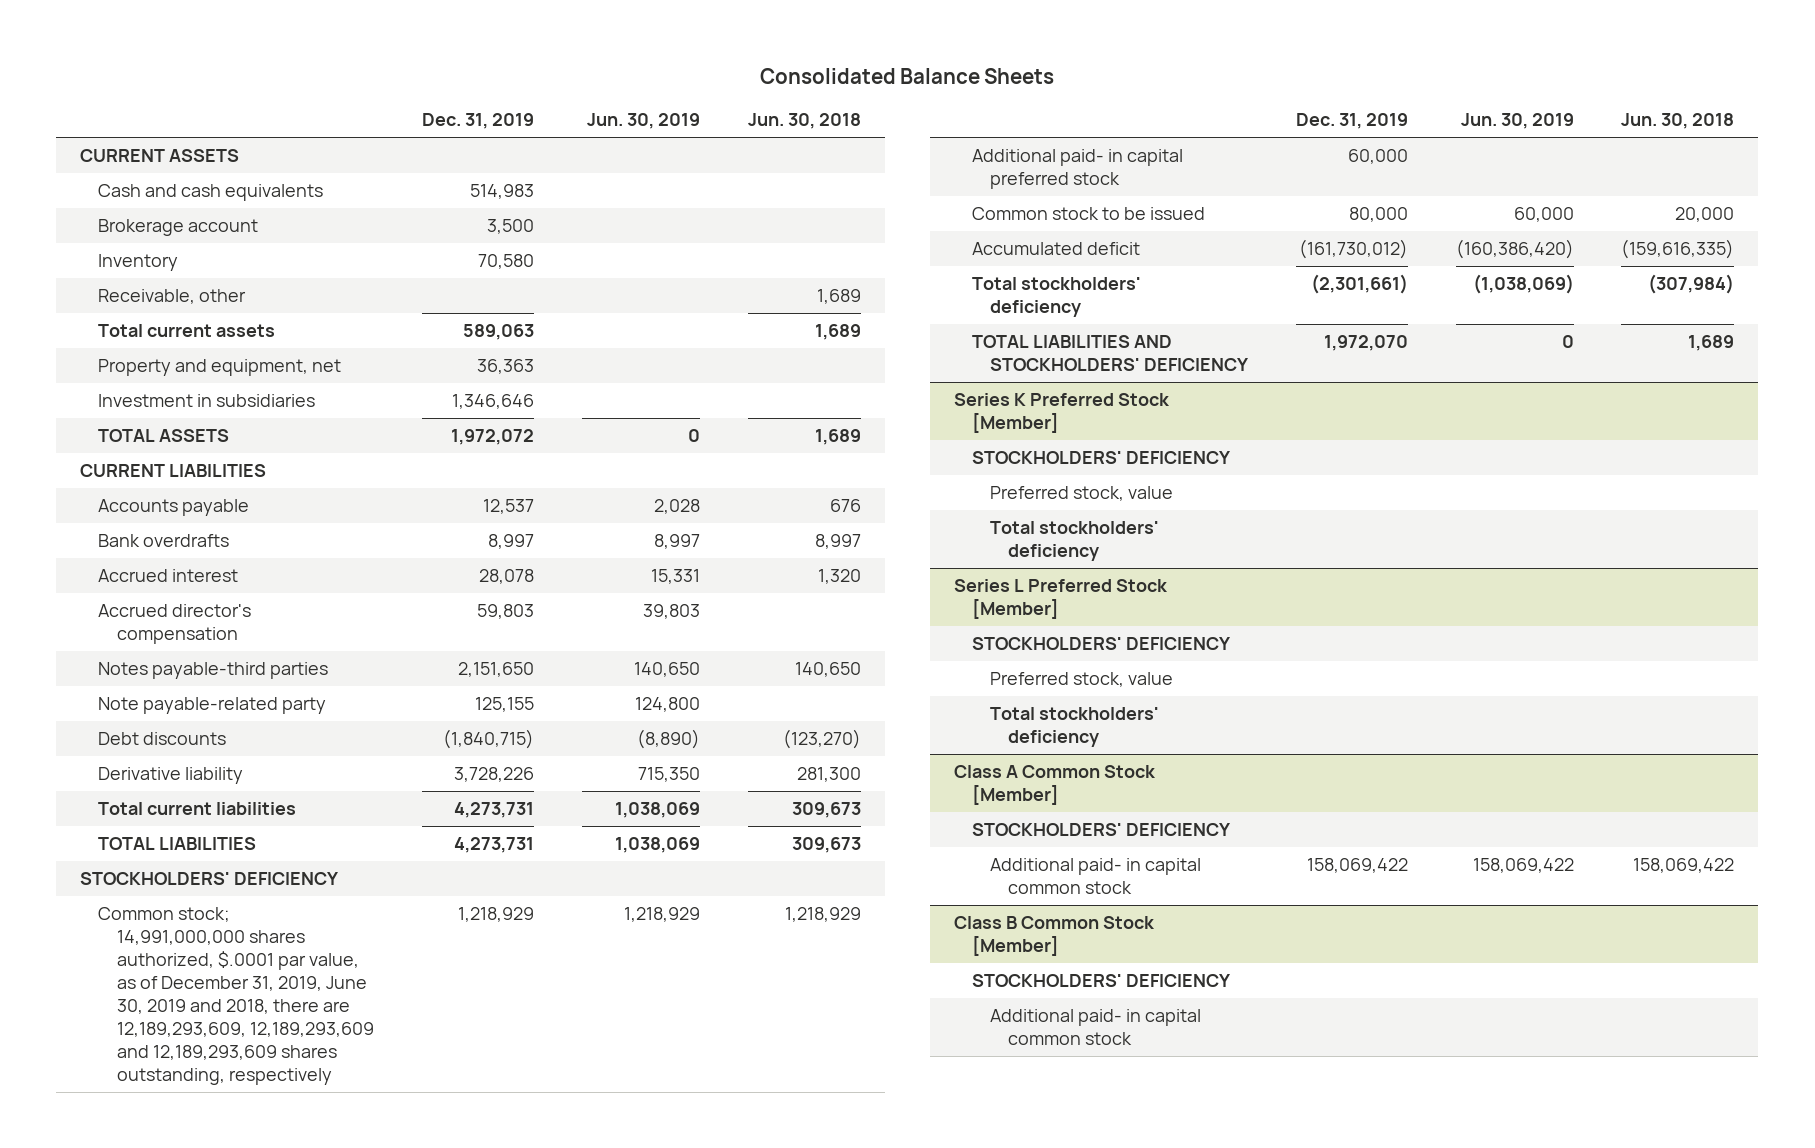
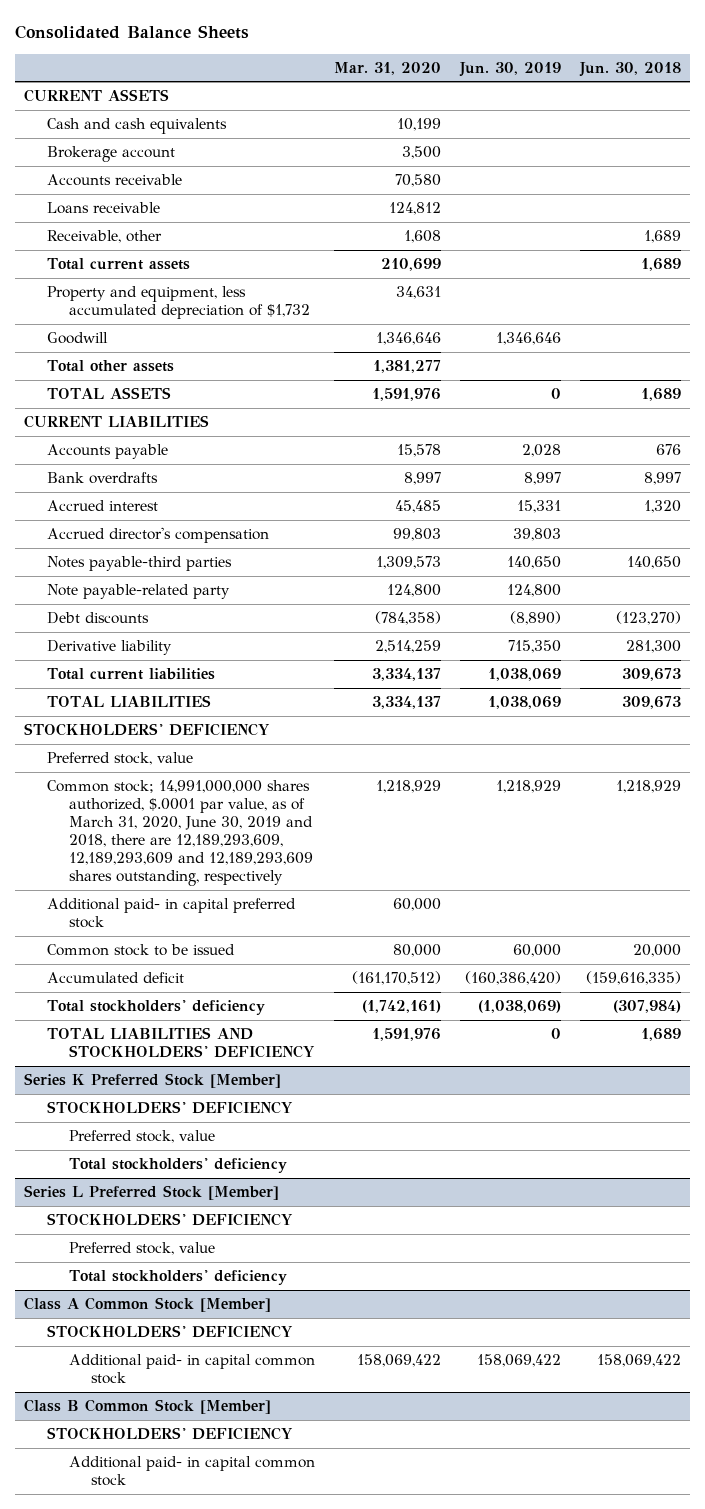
- | Dec. 31, 2019 | Jun. 30, 2019 | Jun. 30, 2018
+ | Mar. 31, 2020 | Jun. 30, 2019 | Jun. 30, 2018
- Inventory | 70,580 | |
+ Accounts receivable | 70,580 | |
+ Loans receivable | 124,812 | |
- Property and equipment, net | 36,363 | |
- Investment in subsidiaries | 1,346,646 | |
+ Property and equipment, less accumulated depreciation of $1,732 | 34,631 | |
+ Goodwill | 1,346,646 | 1,346,646 |
+ Total other assets | 1,381,277 | |
- Common stock; 14,991,000,000 shares authorized, $.0001 par value, as of December 31, 2019, June 30, 2019 and 2018, there are 12,189,293,609, 12,189,293,609 and 12,189,293,609 shares outstanding, respectively | 1,218,929 | 1,218,929 | 1,218,929
+ Preferred stock, value
+ Common stock; 14,991,000,000 shares authorized, $.0001 par value, as of March 31, 2020, June 30, 2019 and 2018, there are 12,189,293,609, 12,189,293,609 and 12,189,293,609 shares outstanding, respectively | 1,218,929 | 1,218,929 | 1,218,929

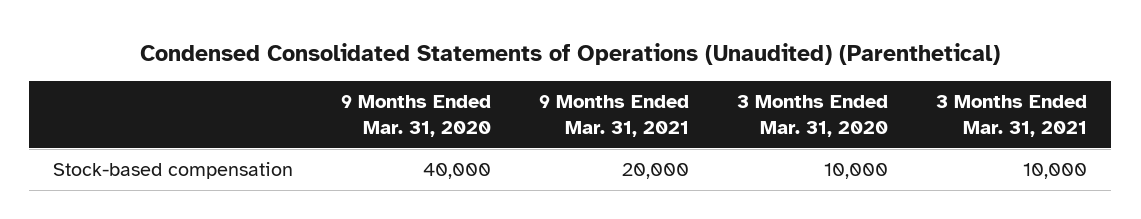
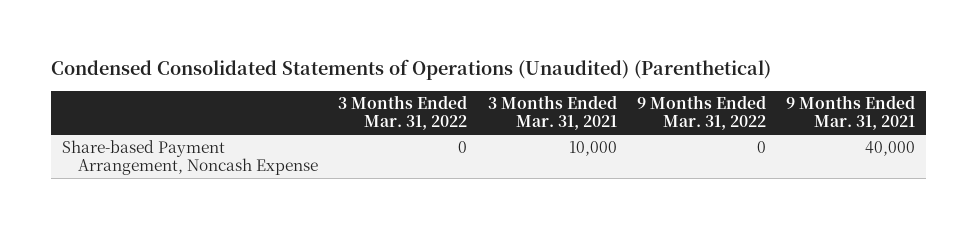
- | 9 Months Ended Mar. 31, 2020 | 9 Months Ended Mar. 31, 2021 | 3 Months Ended Mar. 31, 2020 | 3 Months Ended Mar. 31, 2021
+ | 3 Months Ended Mar. 31, 2022 | 3 Months Ended Mar. 31, 2021 | 9 Months Ended Mar. 31, 2022 | 9 Months Ended Mar. 31, 2021
- Stock-based compensation | 40,000 | 20,000 | 10,000 | 10,000
+ Share-based Payment Arrangement, Noncash Expense | 0 | 10,000 | 0 | 40,000

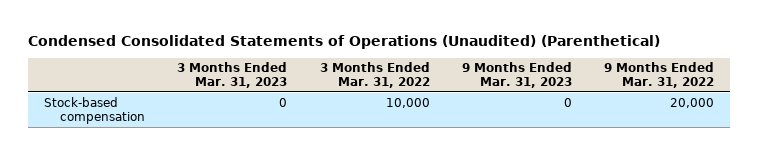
- | 3 Months Ended Mar. 31, 2022 | 3 Months Ended Mar. 31, 2021 | 9 Months Ended Mar. 31, 2022 | 9 Months Ended Mar. 31, 2021
+ | 3 Months Ended Mar. 31, 2023 | 3 Months Ended Mar. 31, 2022 | 9 Months Ended Mar. 31, 2023 | 9 Months Ended Mar. 31, 2022
- Share-based Payment Arrangement, Noncash Expense | 0 | 10,000 | 0 | 40,000
+ Stock-based compensation | 0 | 10,000 | 0 | 20,000

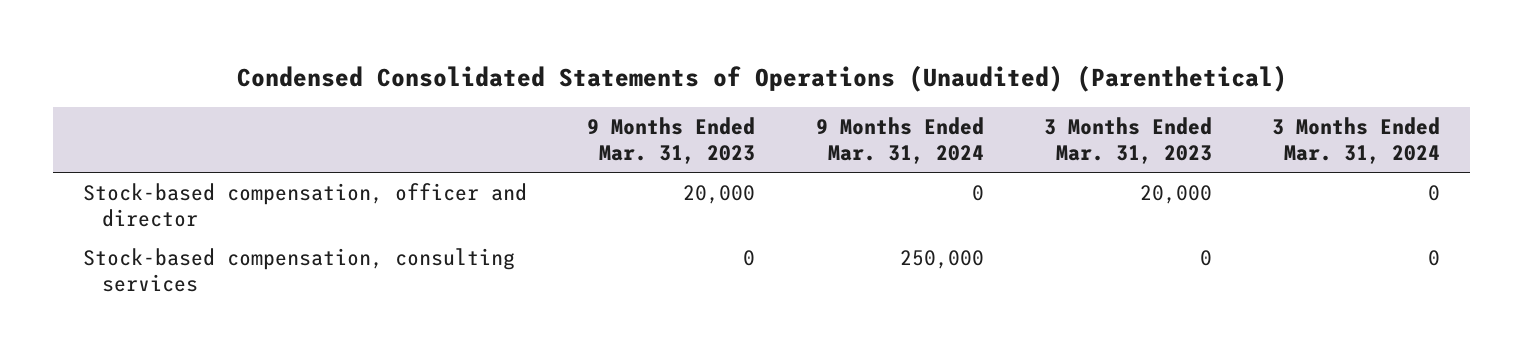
- | 3 Months Ended Mar. 31, 2023 | 3 Months Ended Mar. 31, 2022 | 9 Months Ended Mar. 31, 2023 | 9 Months Ended Mar. 31, 2022
+ | 9 Months Ended Mar. 31, 2023 | 9 Months Ended Mar. 31, 2024 | 3 Months Ended Mar. 31, 2023 | 3 Months Ended Mar. 31, 2024
- Stock-based compensation | 0 | 10,000 | 0 | 20,000
+ Stock-based compensation, officer and director | 20,000 | 0 | 20,000 | 0
+ Stock-based compensation, consulting services | 0 | 250,000 | 0 | 0

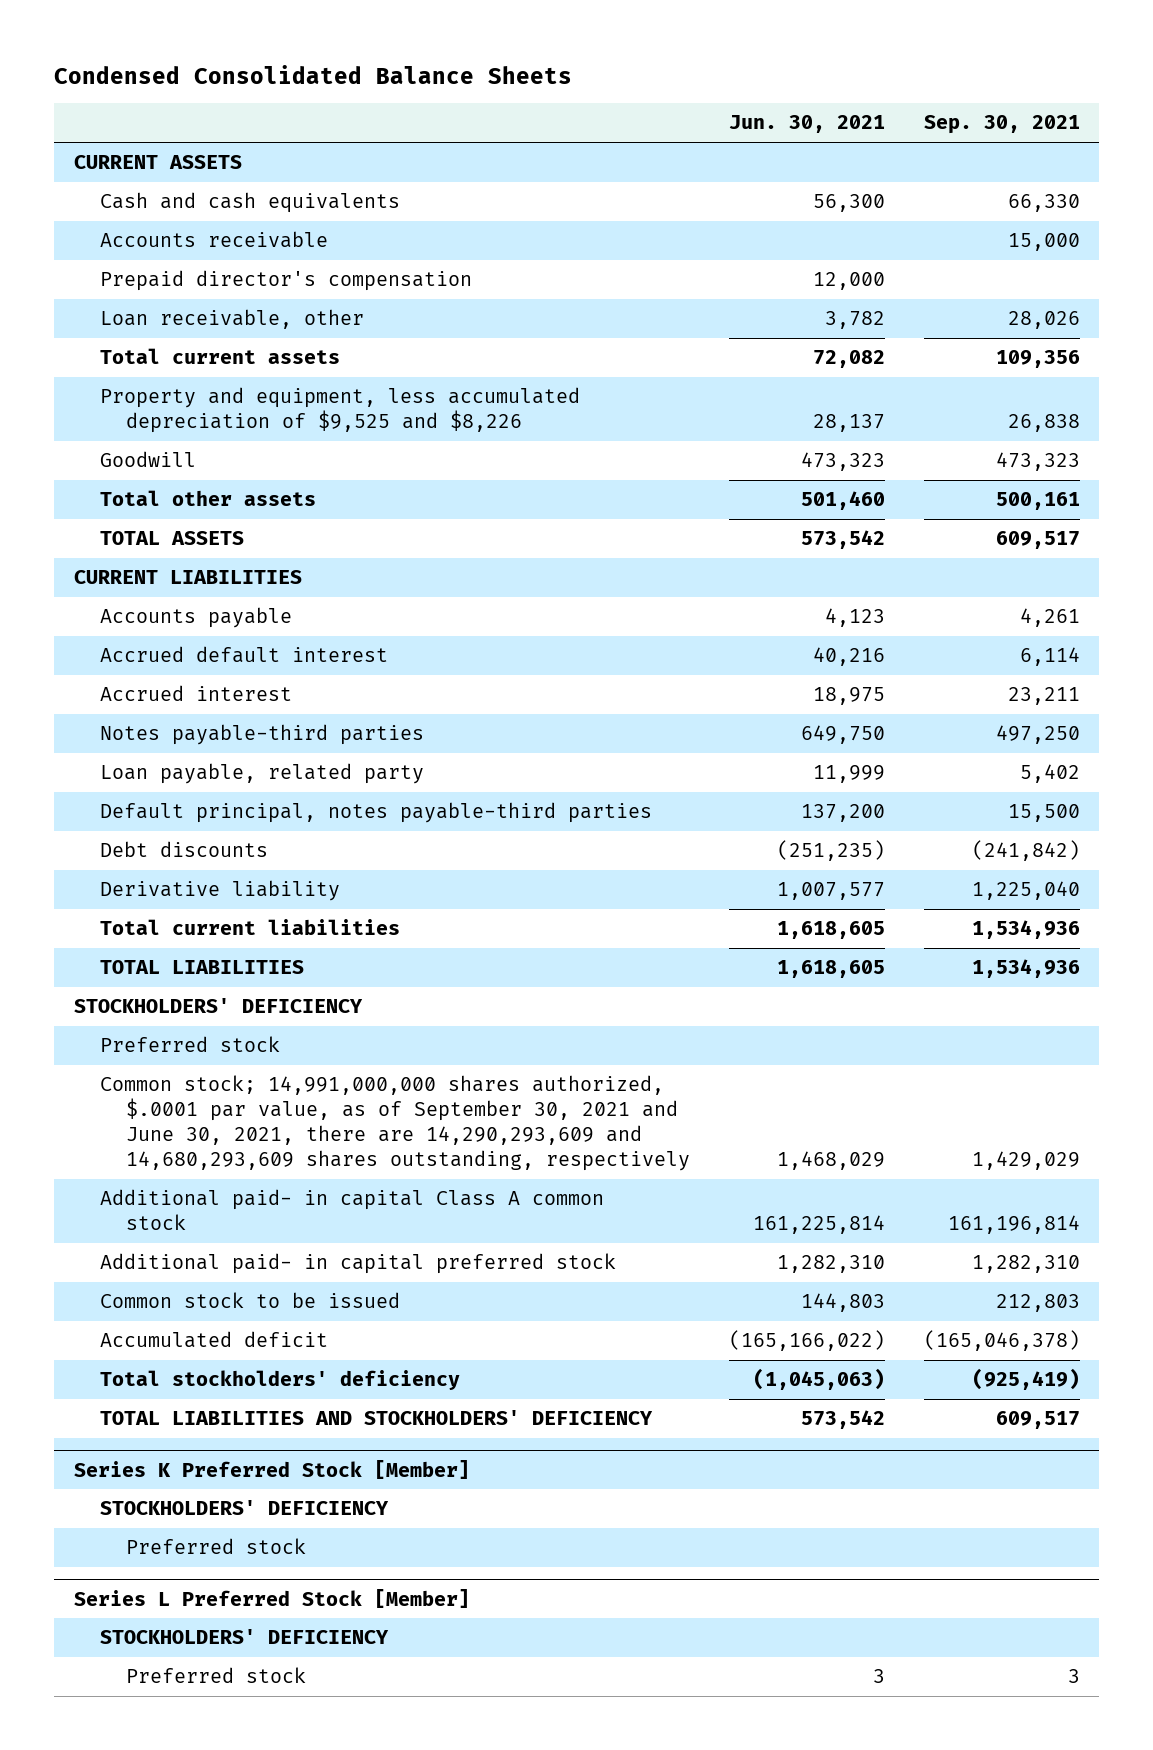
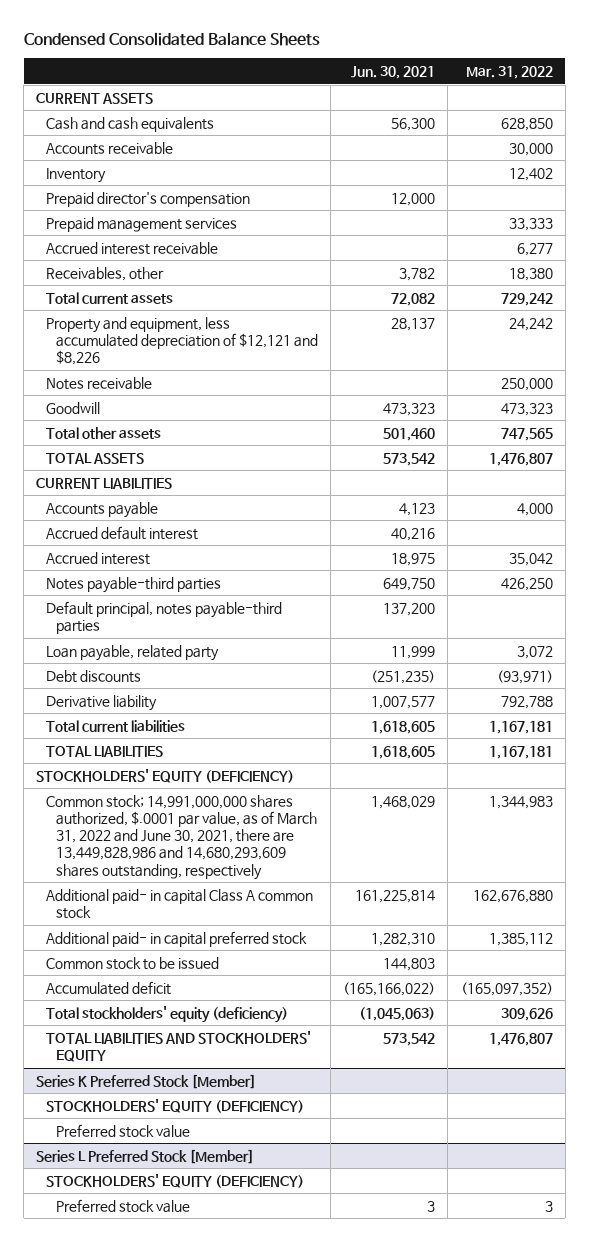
- | Jun. 30, 2021 | Sep. 30, 2021
+ | Jun. 30, 2021 | Mar. 31, 2022
+ Inventory | | 12,402
- Loan receivable, other | 3,782 | 28,026
+ Prepaid management services | | 33,333
+ Accrued interest receivable | | 6,277
+ Receivables, other | 3,782 | 18,380
- Property and equipment, less accumulated depreciation of $9,525 and $8,226 | 28,137 | 26,838
+ Property and equipment, less accumulated depreciation of $12,121 and $8,226 | 28,137 | 24,242
+ Notes receivable | | 250,000
moved down: Loan payable, related party | 11,999 | 3,072
- STOCKHOLDERS' DEFICIENCY
- Preferred stock
- Common stock; 14,991,000,000 shares authorized, $.0001 par value, as of September 30, 2021 and June 30, 2021, there are 14,290,293,609 and 14,680,293,609 shares outstanding, respectively | 1,468,029 | 1,429,029
+ STOCKHOLDERS' EQUITY (DEFICIENCY)
+ Common stock; 14,991,000,000 shares authorized, $.0001 par value, as of March 31, 2022 and June 30, 2021, there are 13,449,828,986 and 14,680,293,609 shares outstanding, respectively | 1,468,029 | 1,344,983
- Total stockholders' deficiency | (1,045,063) | (925,419)
- TOTAL LIABILITIES AND STOCKHOLDERS' DEFICIENCY | 573,542 | 609,517
+ Total stockholders' equity (deficiency) | (1,045,063) | 309,626
+ TOTAL LIABILITIES AND STOCKHOLDERS' EQUITY | 573,542 | 1,476,807
@ Series K Preferred Stock [Member]
- STOCKHOLDERS' DEFICIENCY
- Preferred stock
+ STOCKHOLDERS' EQUITY (DEFICIENCY)
+ Preferred stock value
@ Series L Preferred Stock [Member]
- STOCKHOLDERS' DEFICIENCY
- Preferred stock | 3 | 3
+ STOCKHOLDERS' EQUITY (DEFICIENCY)
+ Preferred stock value | 3 | 3

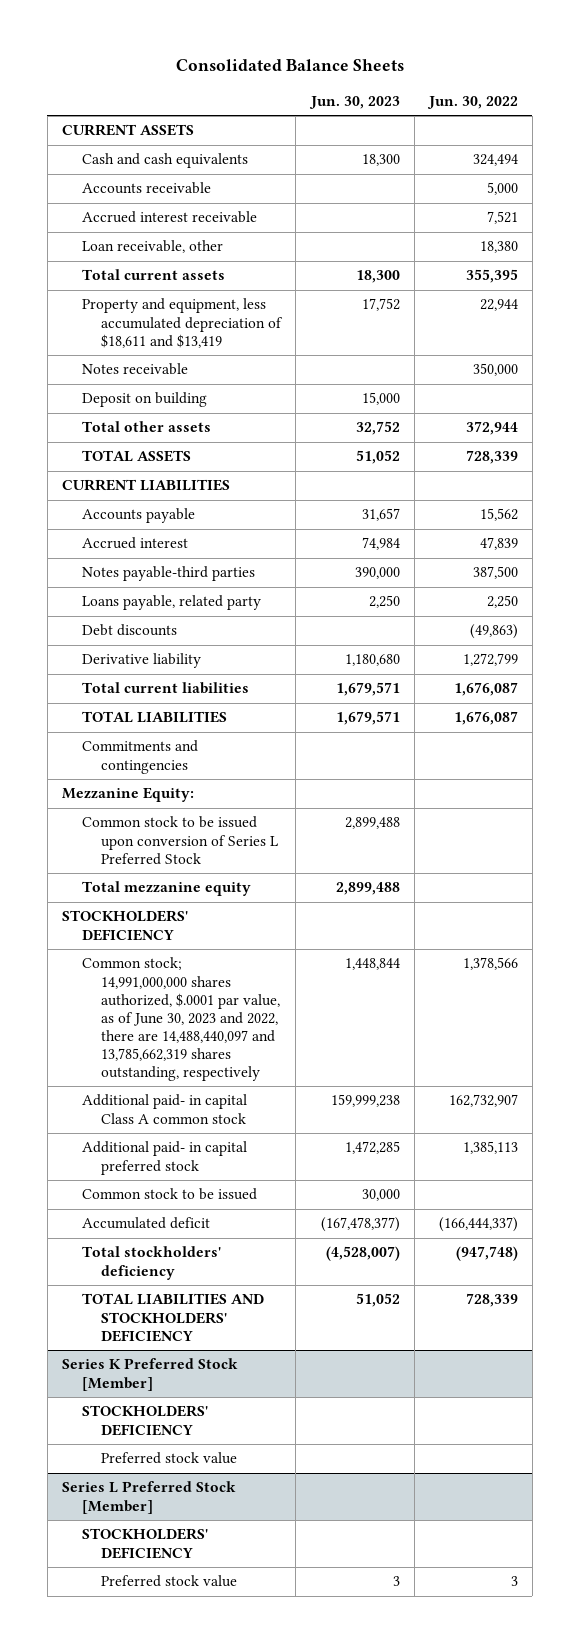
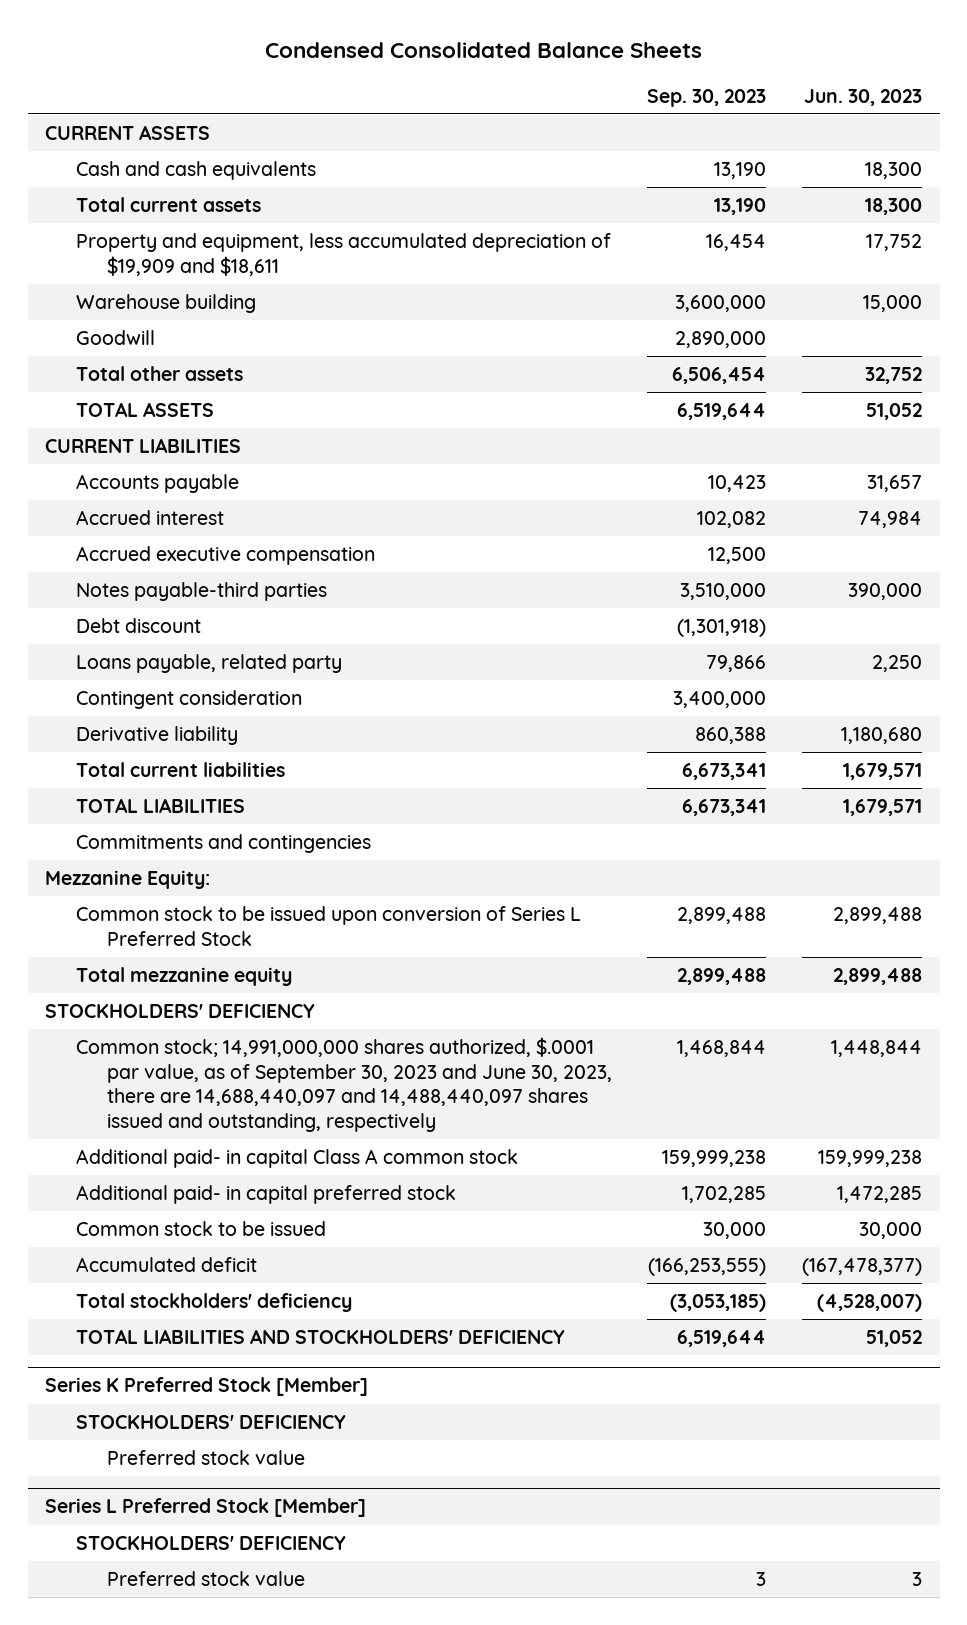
- Consolidated Balance Sheets
+ Condensed Consolidated Balance Sheets
- | Jun. 30, 2023 | Jun. 30, 2022
+ | Sep. 30, 2023 | Jun. 30, 2023
- Accounts receivable | | 5,000
- Accrued interest receivable | | 7,521
- Loan receivable, other | | 18,380
- Property and equipment, less accumulated depreciation of $18,611 and $13,419 | 17,752 | 22,944
- Notes receivable | | 350,000
- Deposit on building | 15,000 |
+ Property and equipment, less accumulated depreciation of $19,909 and $18,611 | 16,454 | 17,752
+ Warehouse building | 3,600,000 | 15,000
+ Goodwill | 2,890,000 |
+ Accrued executive compensation | 12,500 |
+ Debt discount | (1,301,918) |
- Debt discounts | | (49,863)
+ Contingent consideration | 3,400,000 |
- Common stock; 14,991,000,000 shares authorized, $.0001 par value, as of June 30, 2023 and 2022, there are 14,488,440,097 and 13,785,662,319 shares outstanding, respectively | 1,448,844 | 1,378,566
+ Common stock; 14,991,000,000 shares authorized, $.0001 par value, as of September 30, 2023 and June 30, 2023, there are 14,688,440,097 and 14,488,440,097 shares issued and outstanding, respectively | 1,468,844 | 1,448,844

